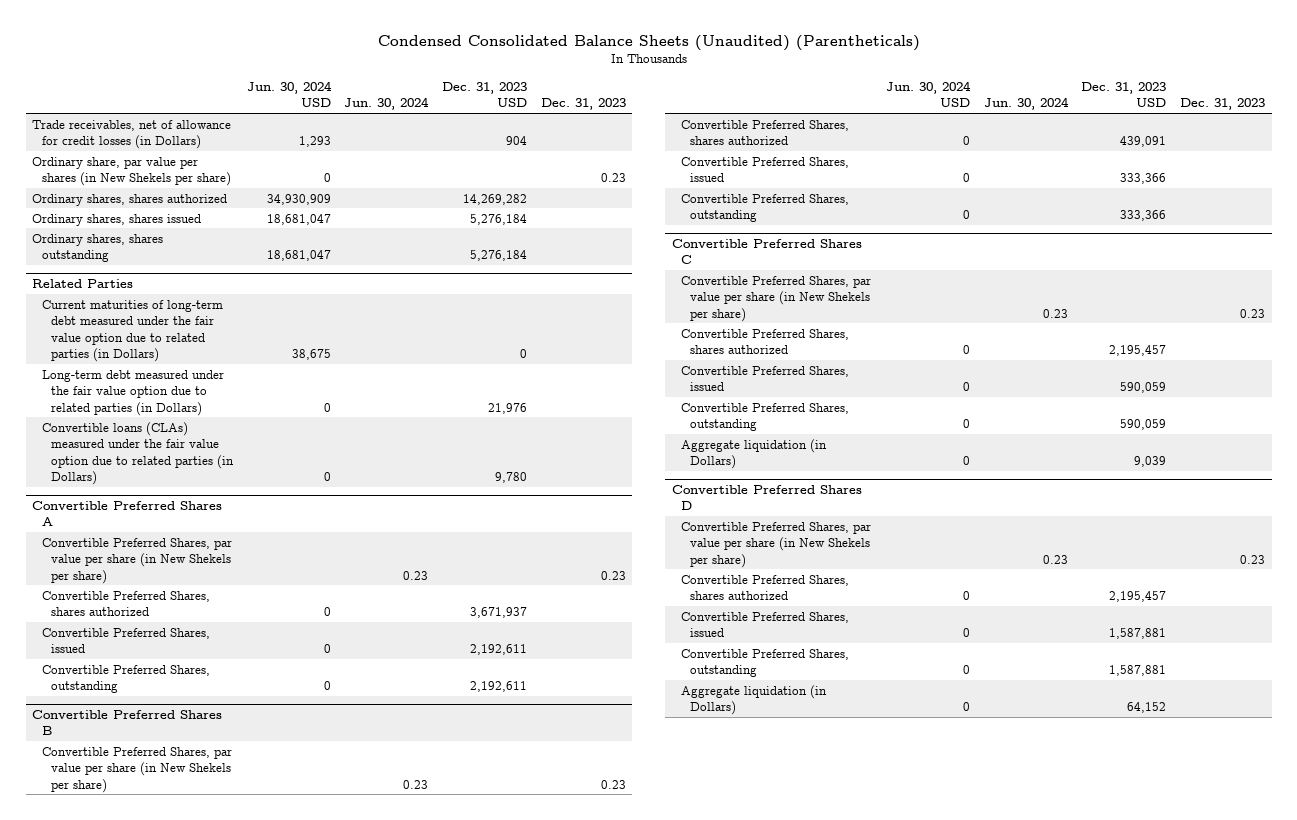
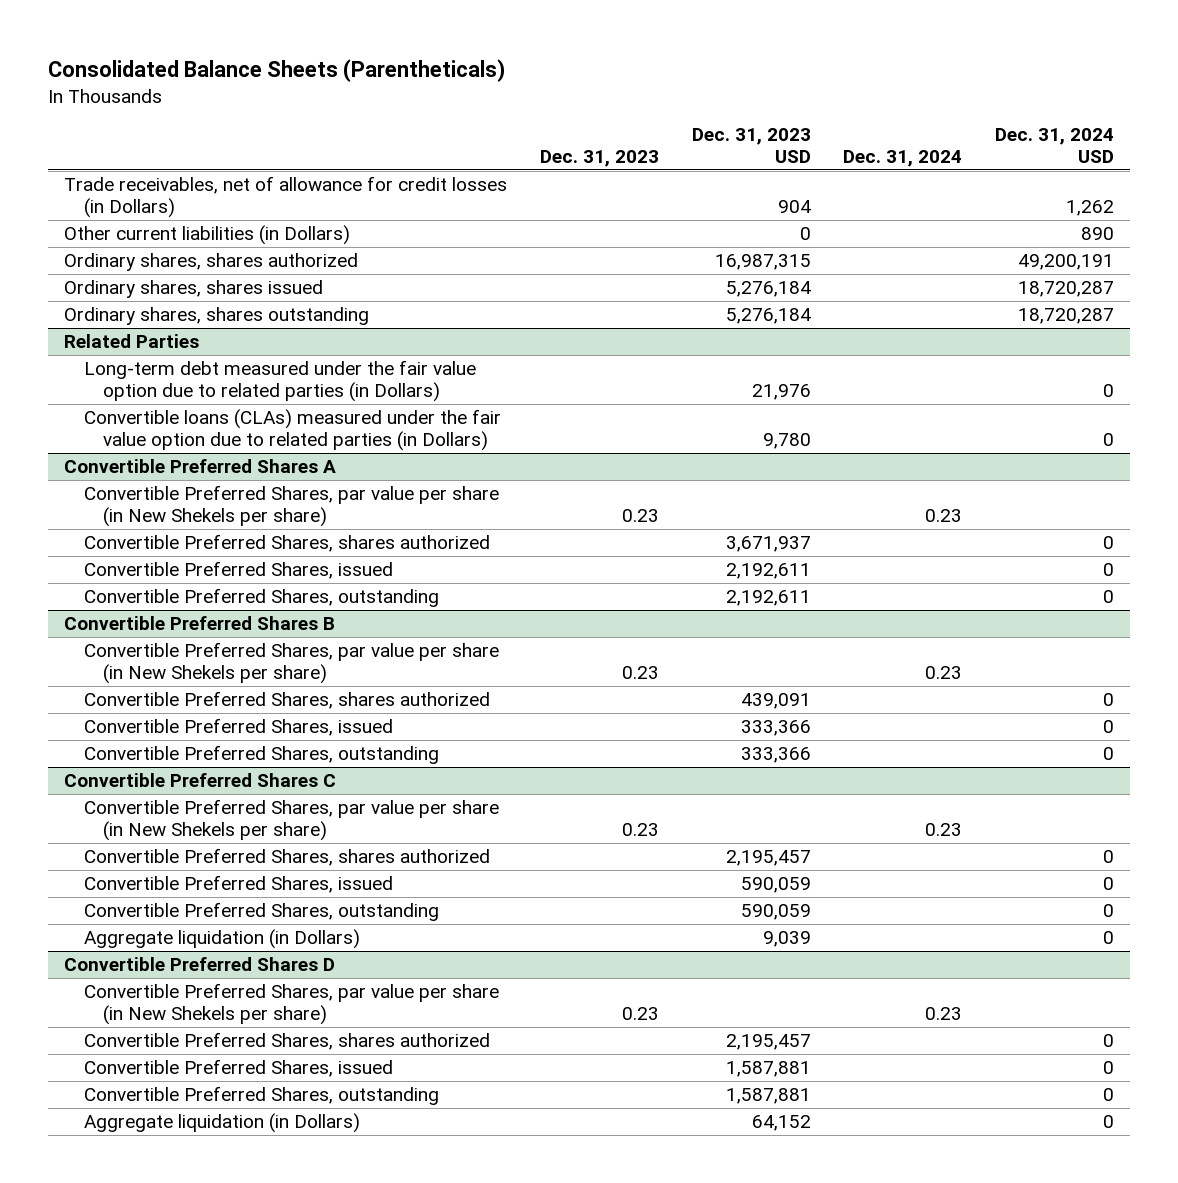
- Condensed Consolidated Balance Sheets (Unaudited) (Parentheticals)
+ Consolidated Balance Sheets (Parentheticals)
- | Jun. 30, 2024 USD | Jun. 30, 2024 | Dec. 31, 2023 USD | Dec. 31, 2023
+ | Dec. 31, 2023 | Dec. 31, 2023 USD | Dec. 31, 2024 | Dec. 31, 2024 USD
- Ordinary share, par value per shares (in New Shekels per share) | 0 | | | 0.23
- Ordinary shares, shares authorized | 34,930,909 | | 14,269,282 |
+ Other current liabilities (in Dollars) | | 0 | | 890
+ Ordinary shares, shares authorized | | 16,987,315 | | 49,200,191
@ Related Parties
- Current maturities of long-term debt measured under the fair value option due to related parties (in Dollars) | 38,675 | | 0 |

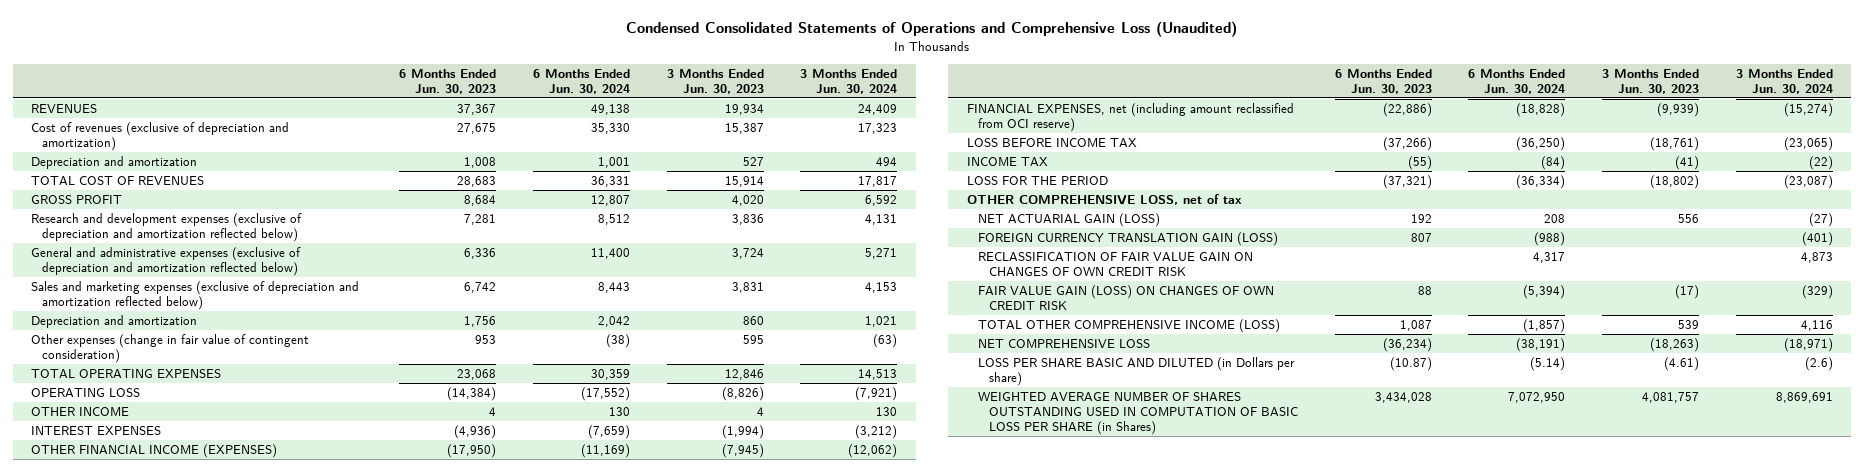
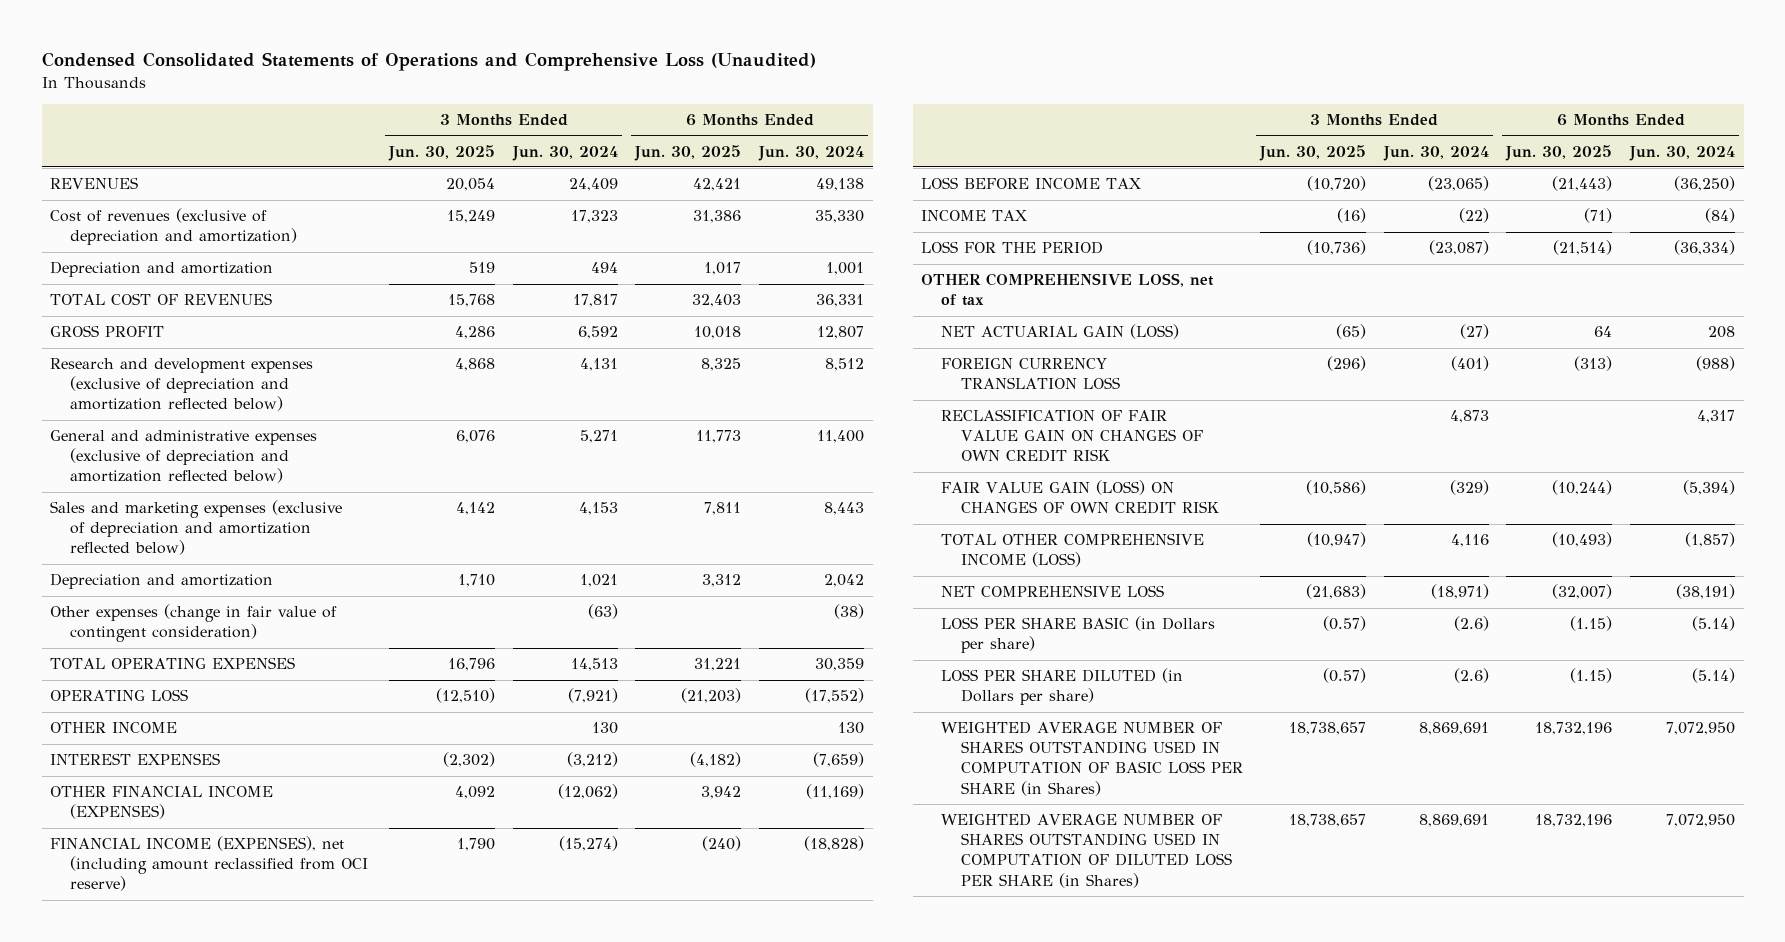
- | 6 Months Ended Jun. 30, 2023 | 6 Months Ended Jun. 30, 2024 | 3 Months Ended Jun. 30, 2023 | 3 Months Ended Jun. 30, 2024
+ | 3 Months Ended Jun. 30, 2025 | 3 Months Ended Jun. 30, 2024 | 6 Months Ended Jun. 30, 2025 | 6 Months Ended Jun. 30, 2024
- FINANCIAL EXPENSES, net (including amount reclassified from OCI reserve) | (22,886) | (18,828) | (9,939) | (15,274)
+ FINANCIAL INCOME (EXPENSES), net (including amount reclassified from OCI reserve) | 1,790 | (15,274) | (240) | (18,828)
- FOREIGN CURRENCY TRANSLATION GAIN (LOSS) | 807 | (988) | | (401)
+ FOREIGN CURRENCY TRANSLATION LOSS | (296) | (401) | (313) | (988)
- LOSS PER SHARE BASIC AND DILUTED (in Dollars per share) | (10.87) | (5.14) | (4.61) | (2.6)
+ LOSS PER SHARE BASIC (in Dollars per share) | (0.57) | (2.6) | (1.15) | (5.14)
+ LOSS PER SHARE DILUTED (in Dollars per share) | (0.57) | (2.6) | (1.15) | (5.14)
+ WEIGHTED AVERAGE NUMBER OF SHARES OUTSTANDING USED IN COMPUTATION OF DILUTED LOSS PER SHARE (in Shares) | 18,738,657 | 8,869,691 | 18,732,196 | 7,072,950

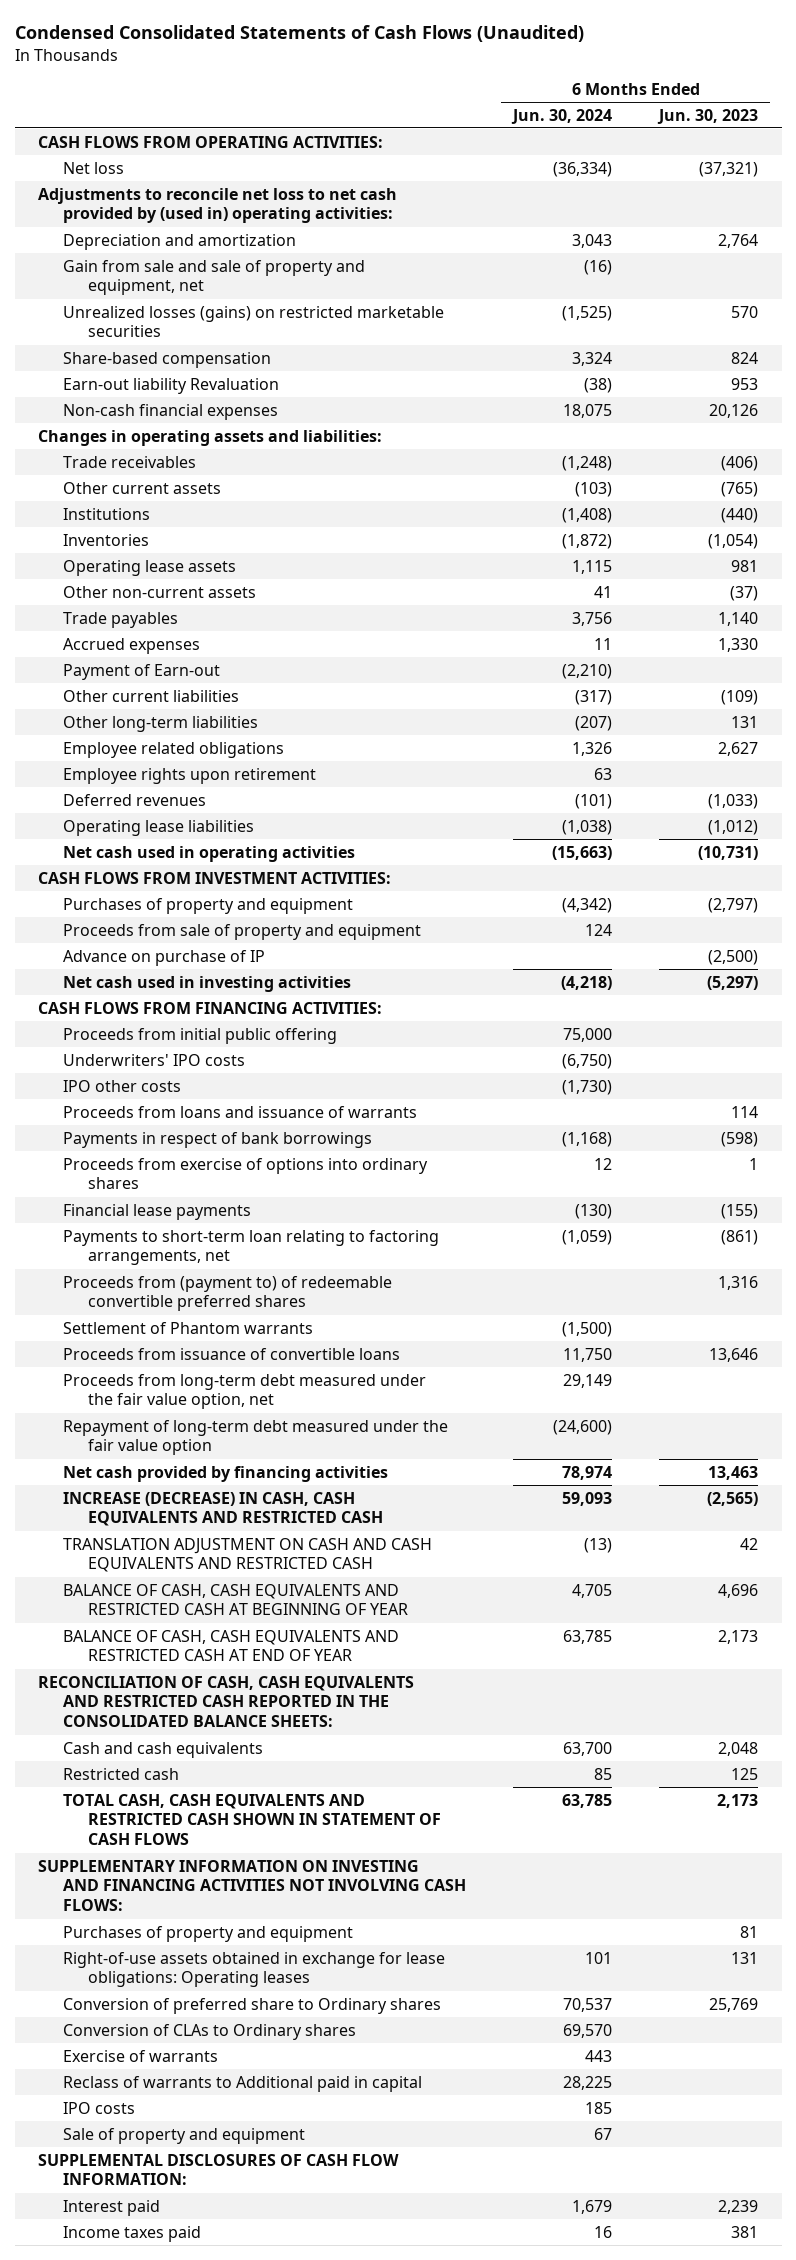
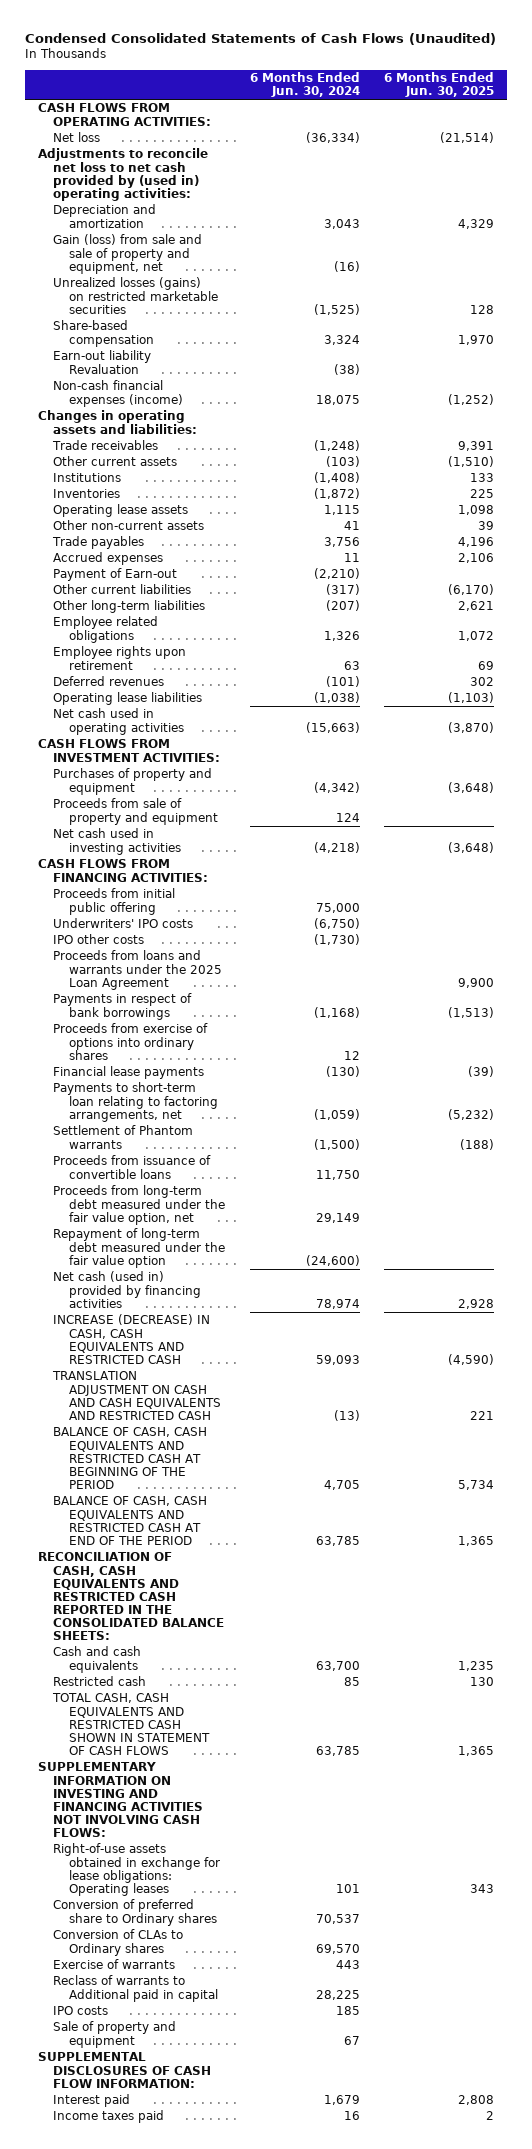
- | 6 Months Ended Jun. 30, 2024 | 6 Months Ended Jun. 30, 2023
+ | 6 Months Ended Jun. 30, 2024 | 6 Months Ended Jun. 30, 2025
- Gain from sale and sale of property and equipment, net | (16) |
+ Gain (loss) from sale and sale of property and equipment, net | (16) |
- Non-cash financial expenses | 18,075 | 20,126
+ Non-cash financial expenses (income) | 18,075 | (1,252)
- Advance on purchase of IP | | (2,500)
- Proceeds from loans and issuance of warrants | | 114
+ Proceeds from loans and warrants under the 2025 Loan Agreement | | 9,900
- Proceeds from (payment to) of redeemable convertible preferred shares | | 1,316
- Net cash provided by financing activities | 78,974 | 13,463
+ Net cash (used in) provided by financing activities | 78,974 | 2,928
- BALANCE OF CASH, CASH EQUIVALENTS AND RESTRICTED CASH AT BEGINNING OF YEAR | 4,705 | 4,696
- BALANCE OF CASH, CASH EQUIVALENTS AND RESTRICTED CASH AT END OF YEAR | 63,785 | 2,173
+ BALANCE OF CASH, CASH EQUIVALENTS AND RESTRICTED CASH AT BEGINNING OF THE PERIOD | 4,705 | 5,734
+ BALANCE OF CASH, CASH EQUIVALENTS AND RESTRICTED CASH AT END OF THE PERIOD | 63,785 | 1,365
- Purchases of property and equipment | | 81

